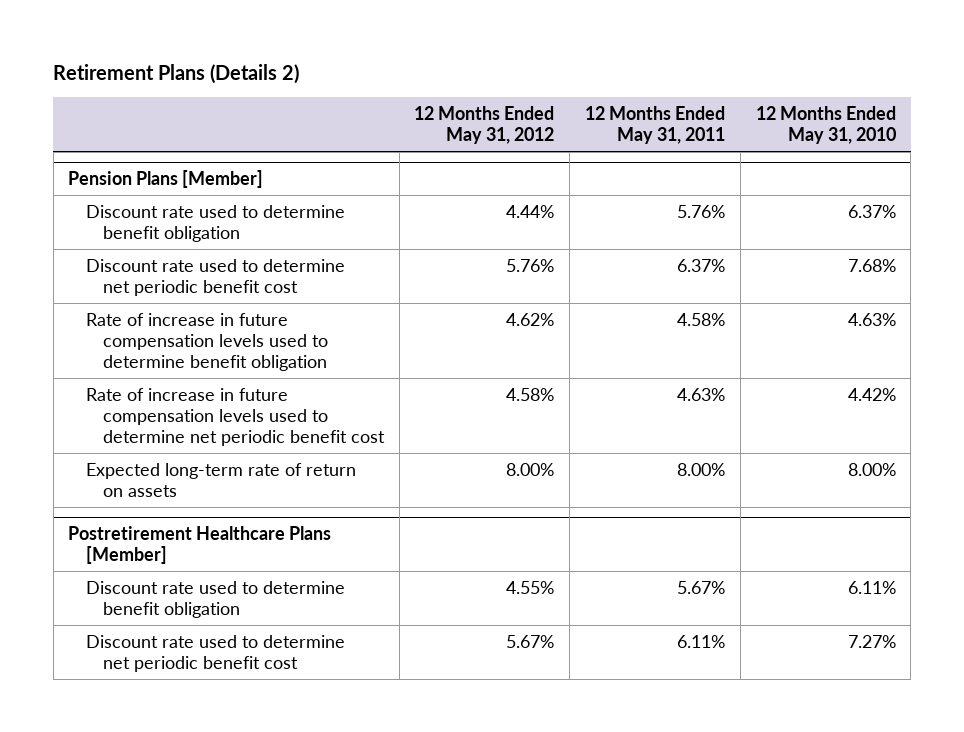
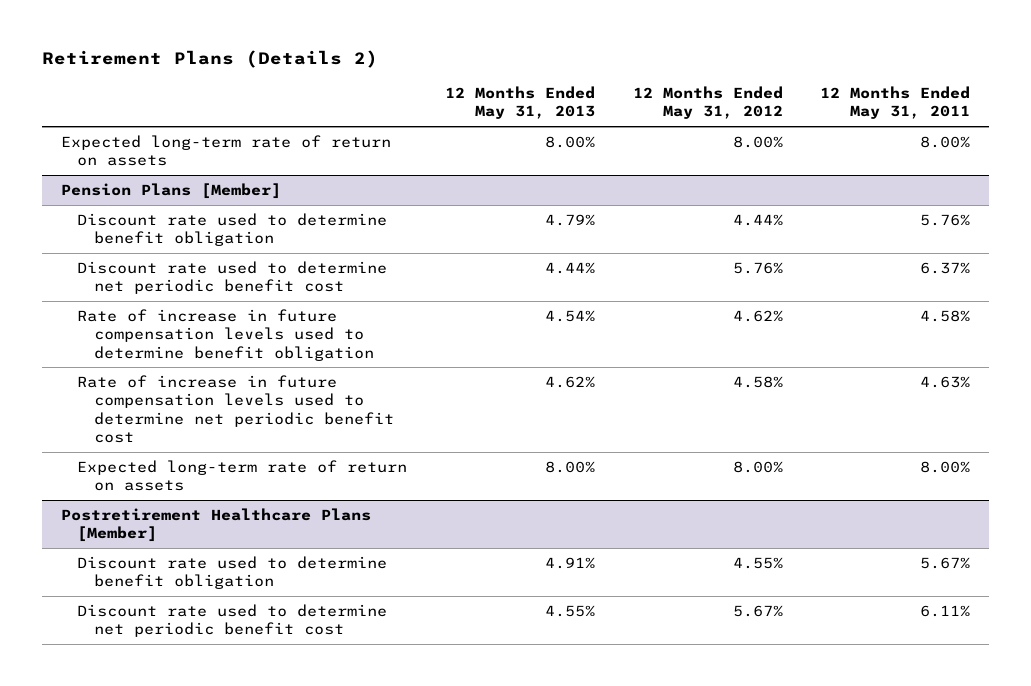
- | 12 Months Ended May 31, 2012 | 12 Months Ended May 31, 2011 | 12 Months Ended May 31, 2010
+ | 12 Months Ended May 31, 2013 | 12 Months Ended May 31, 2012 | 12 Months Ended May 31, 2011
+ Expected long-term rate of return on assets | 8.00% | 8.00% | 8.00%

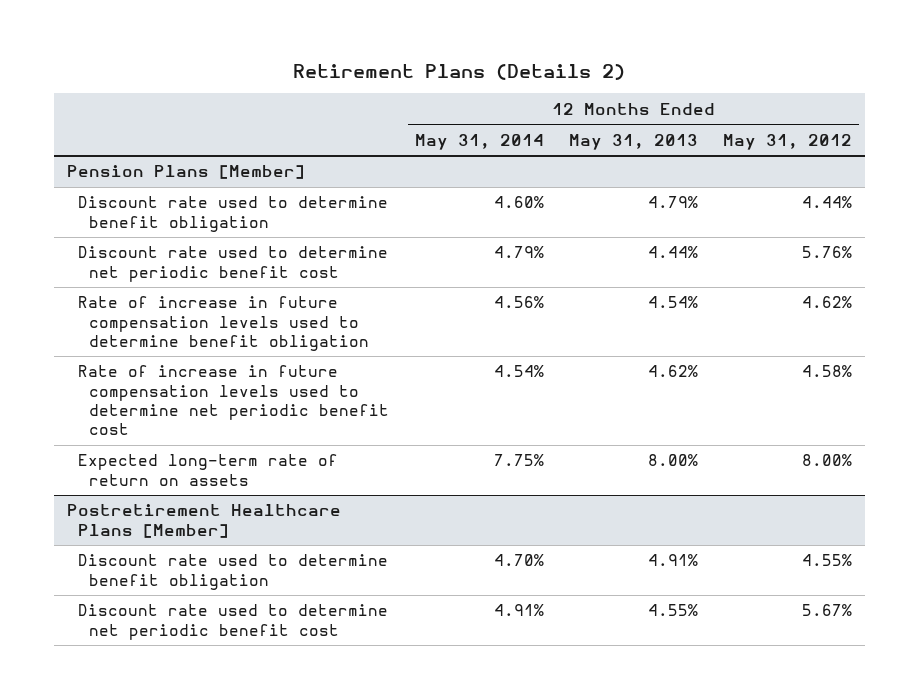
- | 12 Months Ended May 31, 2013 | 12 Months Ended May 31, 2012 | 12 Months Ended May 31, 2011
+ | 12 Months Ended May 31, 2014 | 12 Months Ended May 31, 2013 | 12 Months Ended May 31, 2012
- Expected long-term rate of return on assets | 8.00% | 8.00% | 8.00%

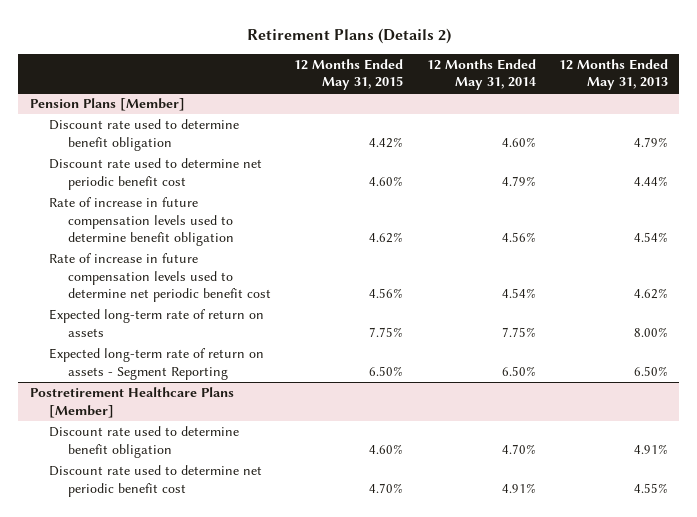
- | 12 Months Ended May 31, 2014 | 12 Months Ended May 31, 2013 | 12 Months Ended May 31, 2012
+ | 12 Months Ended May 31, 2015 | 12 Months Ended May 31, 2014 | 12 Months Ended May 31, 2013
@ Pension Plans [Member]
+ Expected long-term rate of return on assets - Segment Reporting | 6.50% | 6.50% | 6.50%

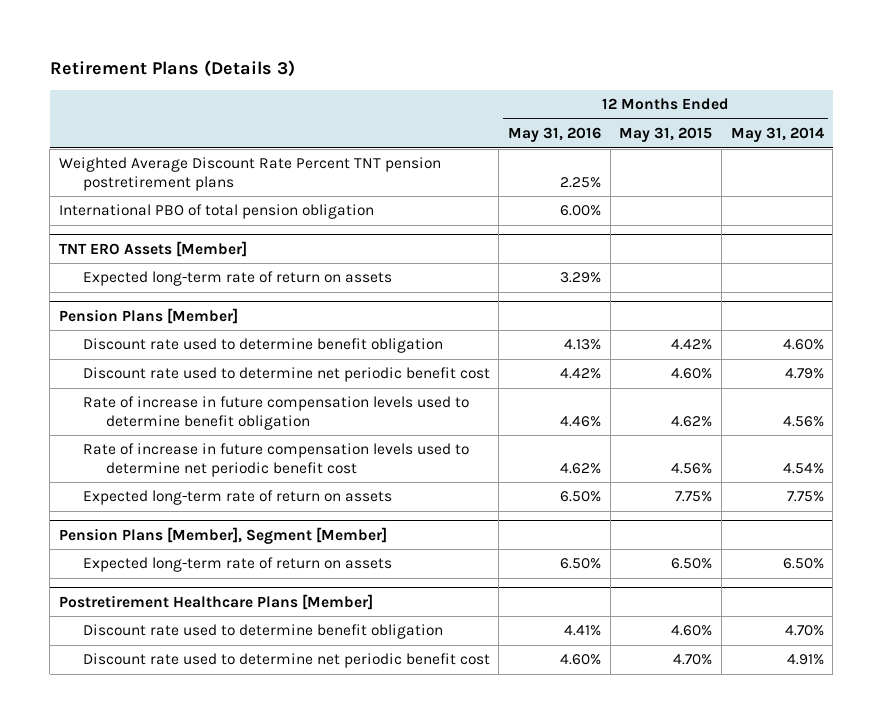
- Retirement Plans (Details 2)
+ Retirement Plans (Details 3)
- | 12 Months Ended May 31, 2015 | 12 Months Ended May 31, 2014 | 12 Months Ended May 31, 2013
+ | 12 Months Ended May 31, 2016 | 12 Months Ended May 31, 2015 | 12 Months Ended May 31, 2014
+ Weighted Average Discount Rate Percent TNT pension postretirement plans | 2.25% | |
+ International PBO of total pension obligation | 6.00% | |
+ TNT ERO Assets [Member]
+ Expected long-term rate of return on assets | 3.29% | |
@ Pension Plans [Member]
- Expected long-term rate of return on assets - Segment Reporting | 6.50% | 6.50% | 6.50%
+ Pension Plans [Member], Segment [Member]
+ Expected long-term rate of return on assets | 6.50% | 6.50% | 6.50%

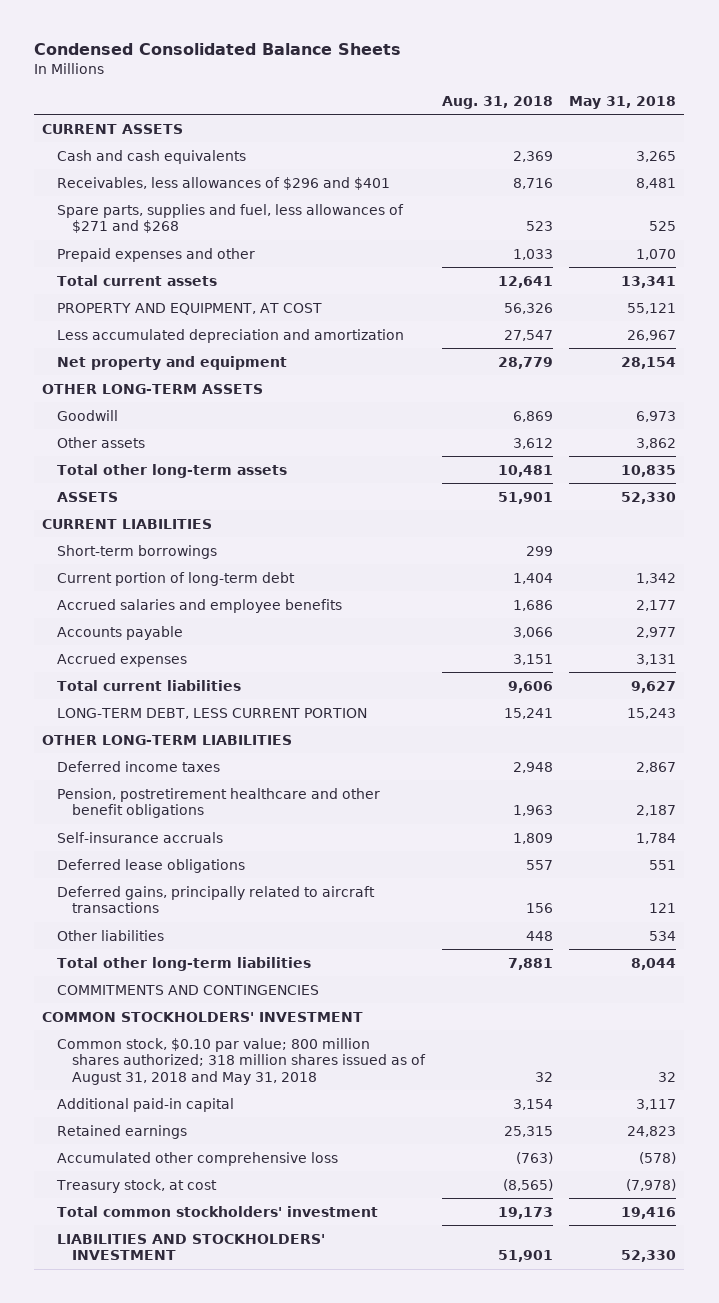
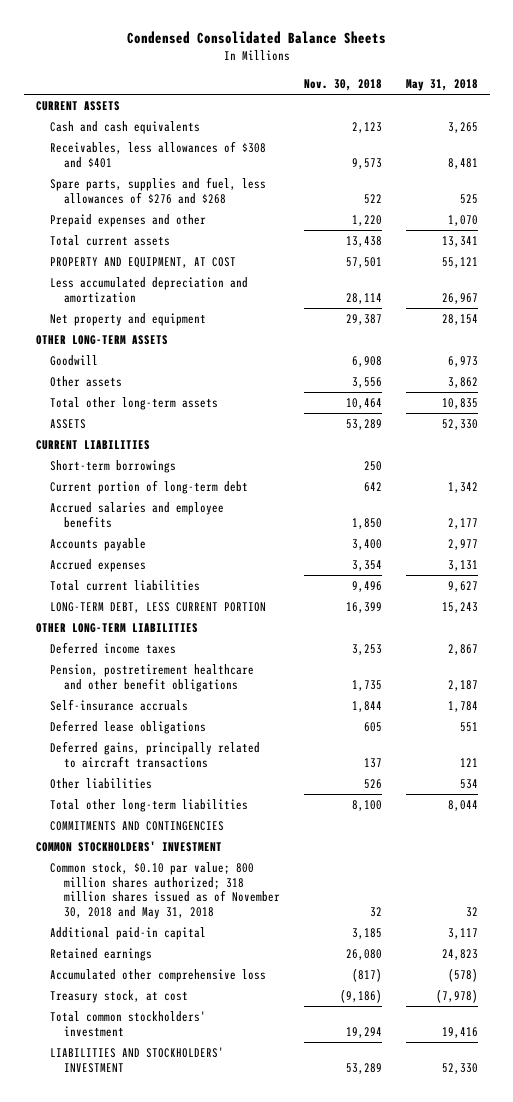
- | Aug. 31, 2018 | May 31, 2018
+ | Nov. 30, 2018 | May 31, 2018
- Receivables, less allowances of $296 and $401 | 8,716 | 8,481
- Spare parts, supplies and fuel, less allowances of $271 and $268 | 523 | 525
+ Receivables, less allowances of $308 and $401 | 9,573 | 8,481
+ Spare parts, supplies and fuel, less allowances of $276 and $268 | 522 | 525
- Common stock, $0.10 par value; 800 million shares authorized; 318 million shares issued as of August 31, 2018 and May 31, 2018 | 32 | 32
+ Common stock, $0.10 par value; 800 million shares authorized; 318 million shares issued as of November 30, 2018 and May 31, 2018 | 32 | 32

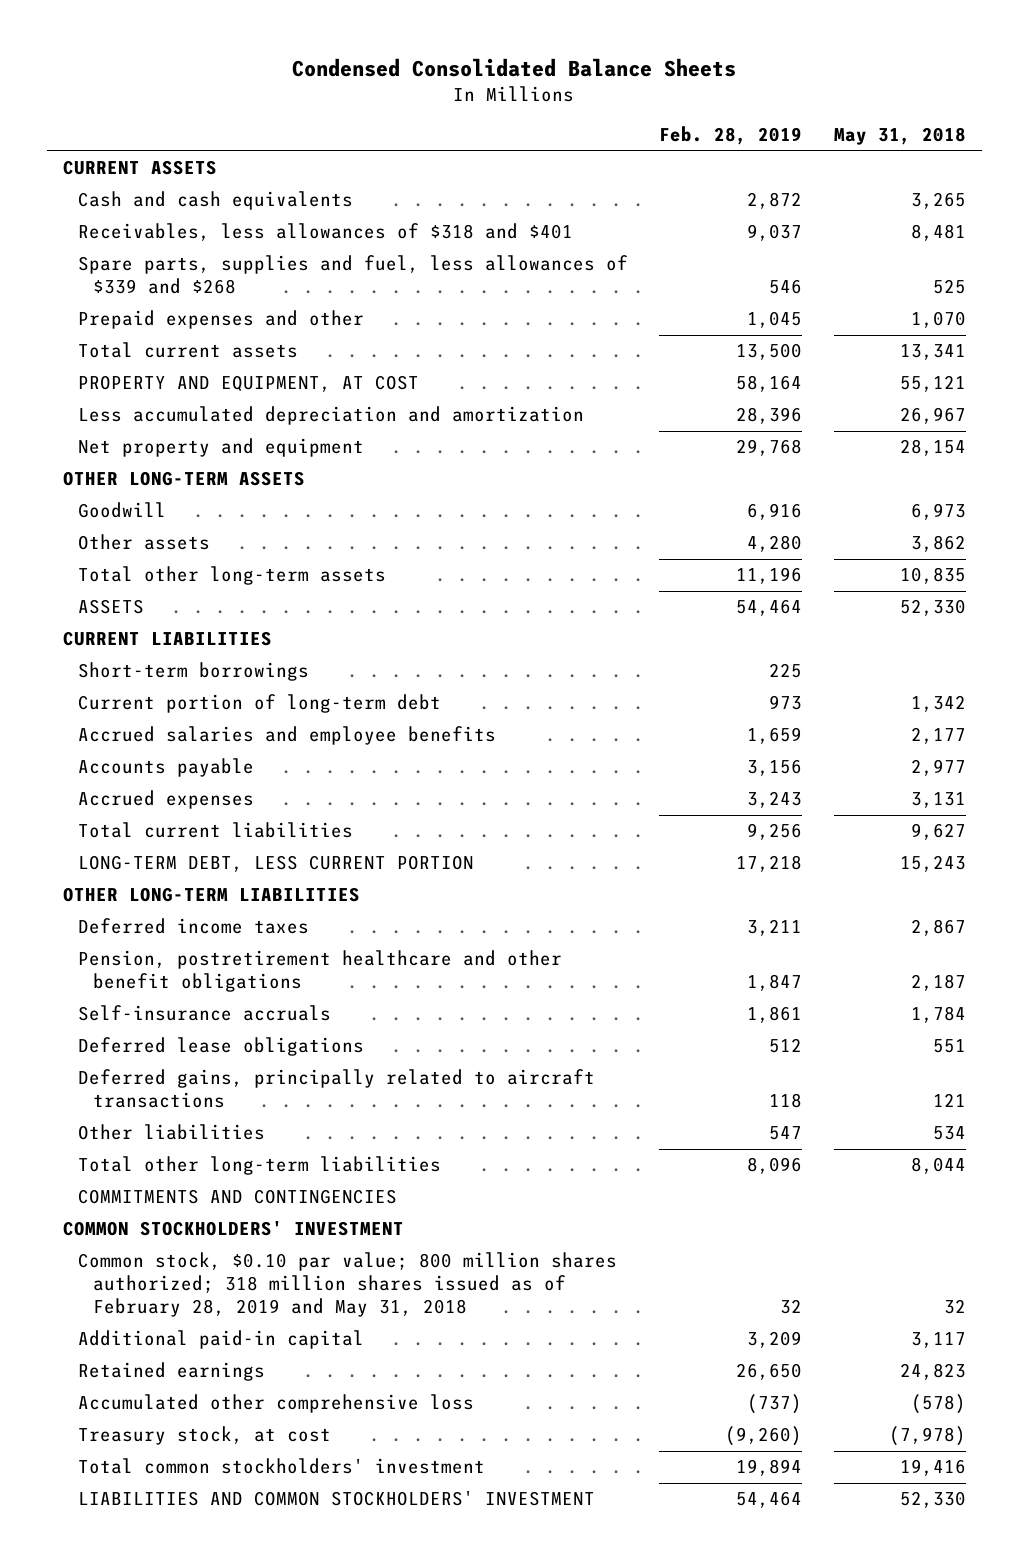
- | Nov. 30, 2018 | May 31, 2018
+ | Feb. 28, 2019 | May 31, 2018
- Receivables, less allowances of $308 and $401 | 9,573 | 8,481
- Spare parts, supplies and fuel, less allowances of $276 and $268 | 522 | 525
+ Receivables, less allowances of $318 and $401 | 9,037 | 8,481
+ Spare parts, supplies and fuel, less allowances of $339 and $268 | 546 | 525
- Common stock, $0.10 par value; 800 million shares authorized; 318 million shares issued as of November 30, 2018 and May 31, 2018 | 32 | 32
+ Common stock, $0.10 par value; 800 million shares authorized; 318 million shares issued as of February 28, 2019 and May 31, 2018 | 32 | 32
- LIABILITIES AND STOCKHOLDERS' INVESTMENT | 53,289 | 52,330
+ LIABILITIES AND COMMON STOCKHOLDERS' INVESTMENT | 54,464 | 52,330

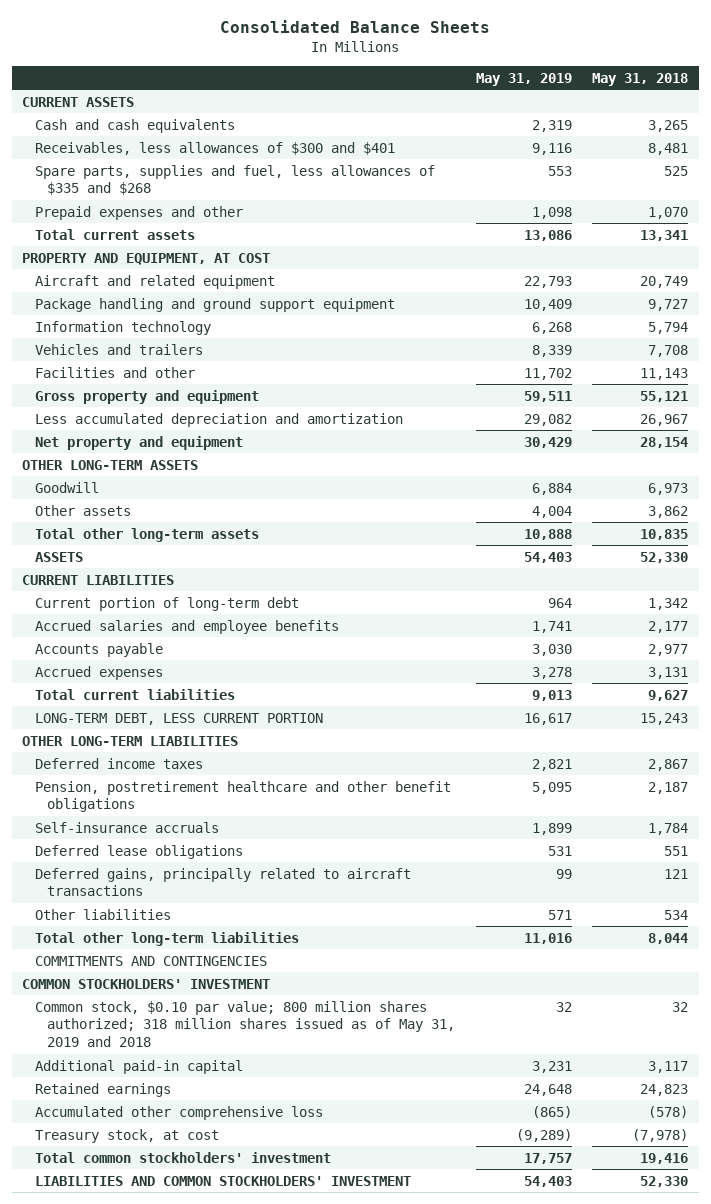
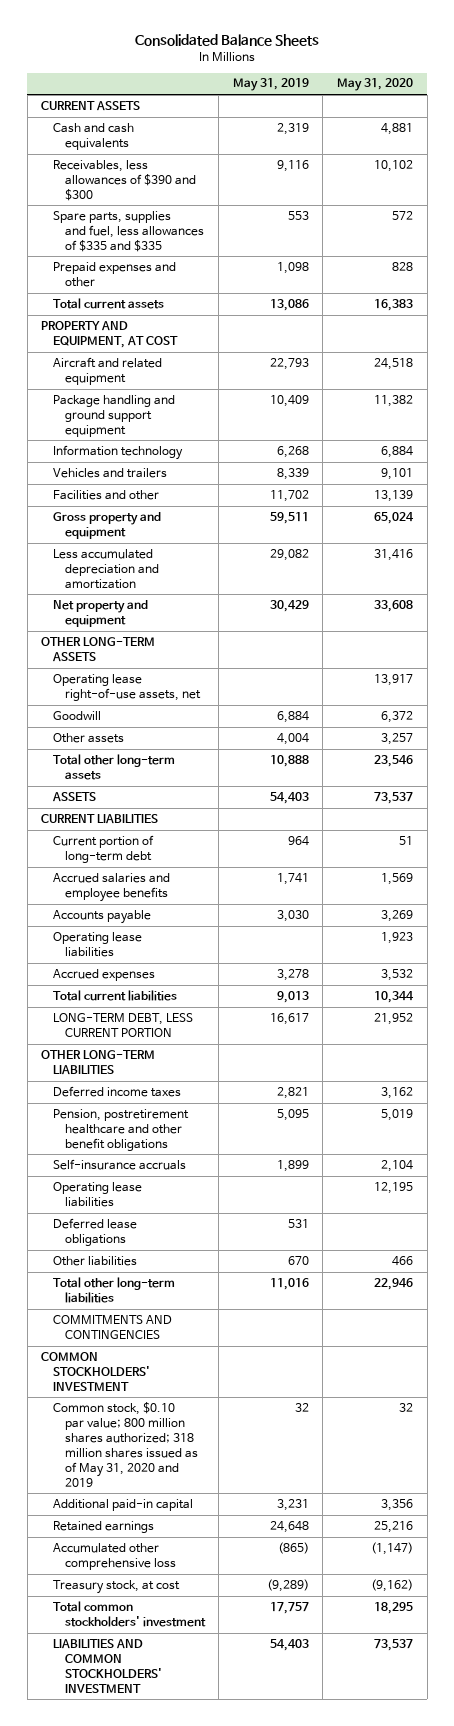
- | May 31, 2019 | May 31, 2018
+ | May 31, 2019 | May 31, 2020
- Receivables, less allowances of $300 and $401 | 9,116 | 8,481
- Spare parts, supplies and fuel, less allowances of $335 and $268 | 553 | 525
+ Receivables, less allowances of $390 and $300 | 9,116 | 10,102
+ Spare parts, supplies and fuel, less allowances of $335 and $335 | 553 | 572
+ Operating lease right-of-use assets, net | | 13,917
+ Operating lease liabilities | | 1,923
+ Operating lease liabilities | | 12,195
- Deferred gains, principally related to aircraft transactions | 99 | 121
- Other liabilities | 571 | 534
+ Other liabilities | 670 | 466
- Common stock, $0.10 par value; 800 million shares authorized; 318 million shares issued as of May 31, 2019 and 2018 | 32 | 32
+ Common stock, $0.10 par value; 800 million shares authorized; 318 million shares issued as of May 31, 2020 and 2019 | 32 | 32

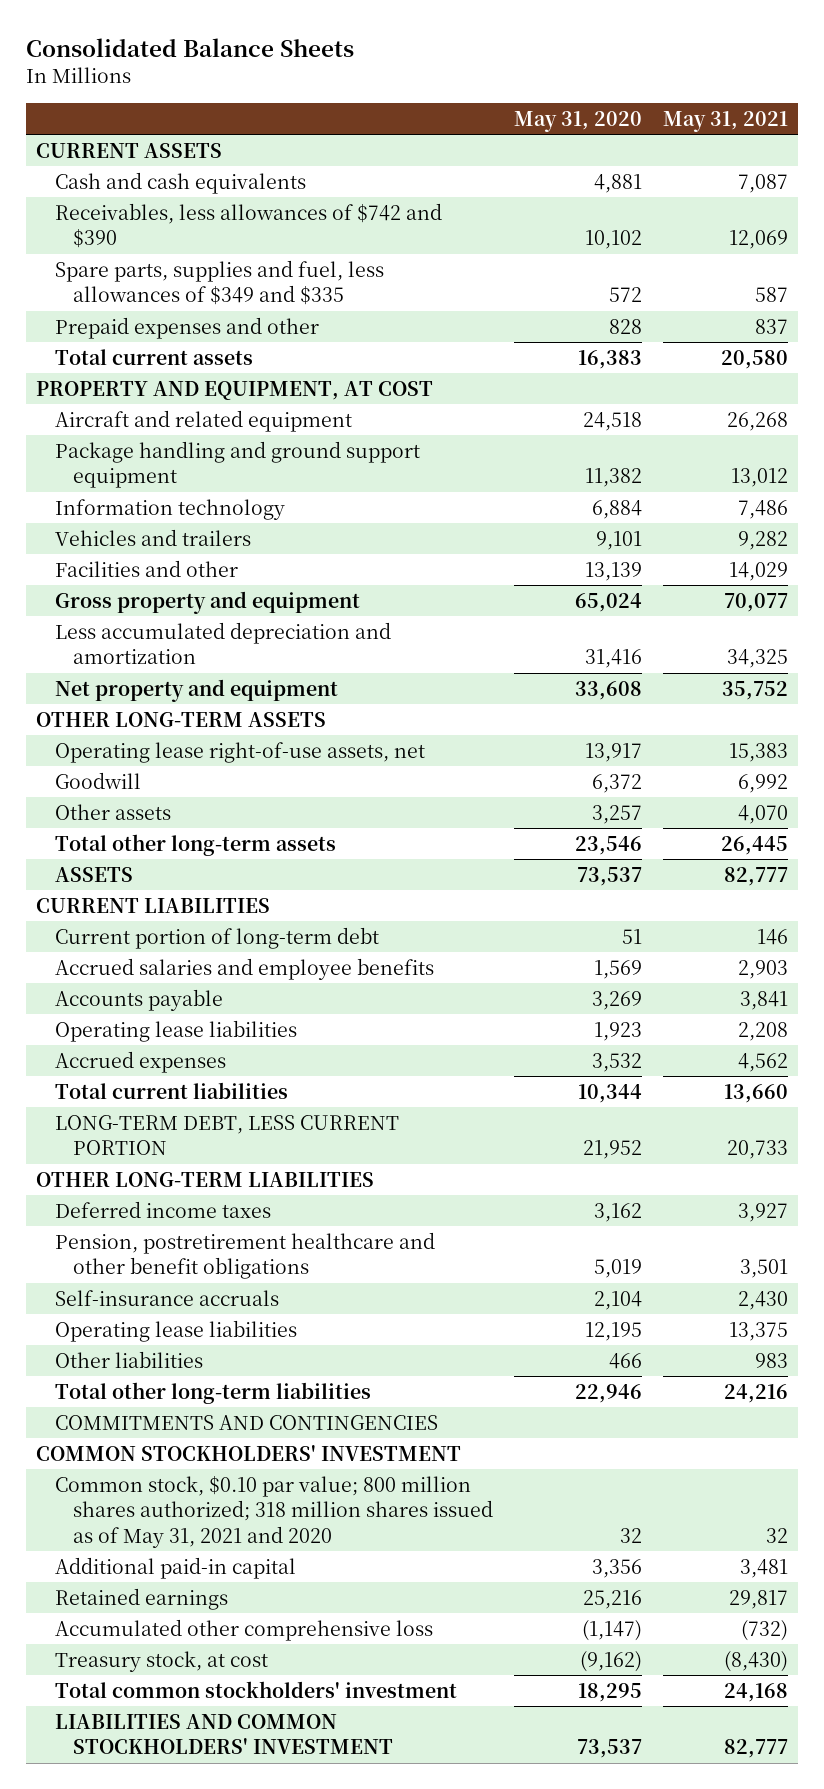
- | May 31, 2019 | May 31, 2020
+ | May 31, 2020 | May 31, 2021
- Receivables, less allowances of $390 and $300 | 9,116 | 10,102
- Spare parts, supplies and fuel, less allowances of $335 and $335 | 553 | 572
+ Receivables, less allowances of $742 and $390 | 10,102 | 12,069
+ Spare parts, supplies and fuel, less allowances of $349 and $335 | 572 | 587
- Deferred lease obligations | 531 |
- Common stock, $0.10 par value; 800 million shares authorized; 318 million shares issued as of May 31, 2020 and 2019 | 32 | 32
+ Common stock, $0.10 par value; 800 million shares authorized; 318 million shares issued as of May 31, 2021 and 2020 | 32 | 32

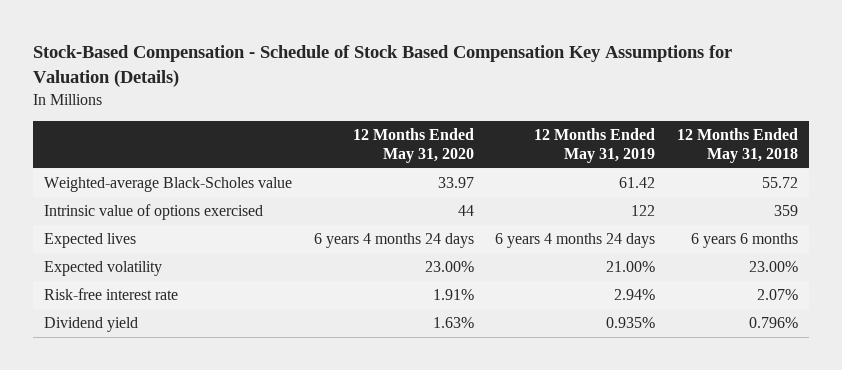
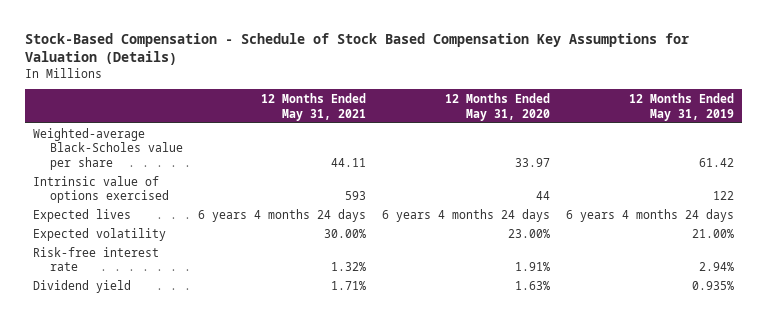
- | 12 Months Ended May 31, 2020 | 12 Months Ended May 31, 2019 | 12 Months Ended May 31, 2018
+ | 12 Months Ended May 31, 2021 | 12 Months Ended May 31, 2020 | 12 Months Ended May 31, 2019
- Weighted-average Black-Scholes value | 33.97 | 61.42 | 55.72
+ Weighted-average Black-Scholes value per share | 44.11 | 33.97 | 61.42

